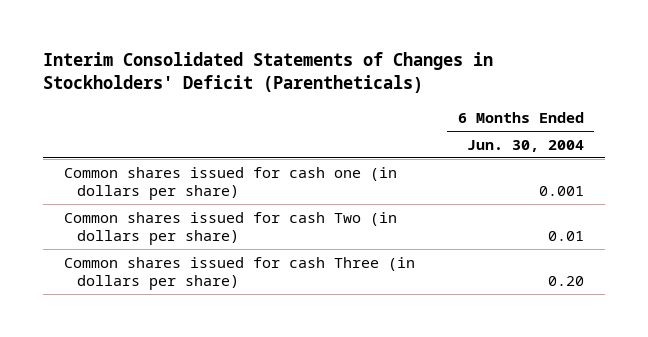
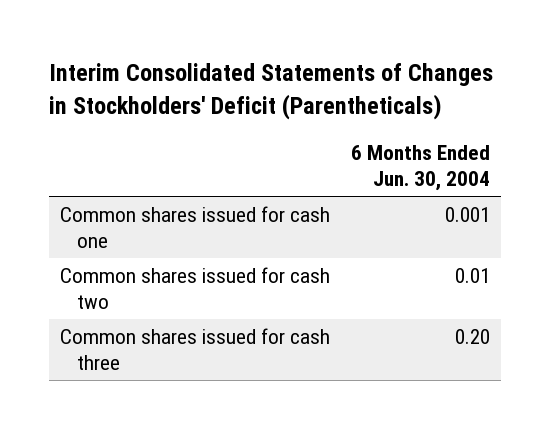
- Common shares issued for cash one (in dollars per share) | 0.001
- Common shares issued for cash Two (in dollars per share) | 0.01
- Common shares issued for cash Three (in dollars per share) | 0.20
+ Common shares issued for cash one | 0.001
+ Common shares issued for cash two | 0.01
+ Common shares issued for cash three | 0.20

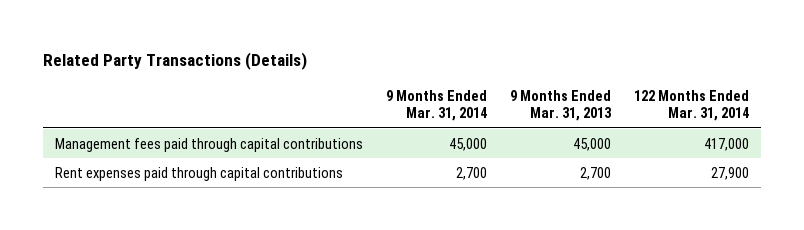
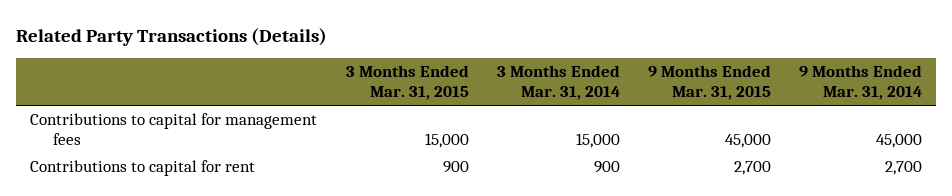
- | 9 Months Ended Mar. 31, 2014 | 9 Months Ended Mar. 31, 2013 | 122 Months Ended Mar. 31, 2014
+ | 3 Months Ended Mar. 31, 2015 | 3 Months Ended Mar. 31, 2014 | 9 Months Ended Mar. 31, 2015 | 9 Months Ended Mar. 31, 2014
- Management fees paid through capital contributions | 45,000 | 45,000 | 417,000
- Rent expenses paid through capital contributions | 2,700 | 2,700 | 27,900
+ Contributions to capital for management fees | 15,000 | 15,000 | 45,000 | 45,000
+ Contributions to capital for rent | 900 | 900 | 2,700 | 2,700

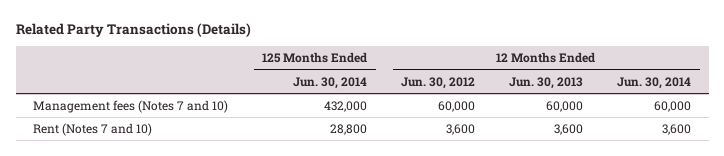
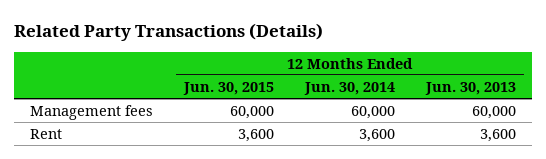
- | 125 Months Ended Jun. 30, 2014 | 12 Months Ended Jun. 30, 2012 | 12 Months Ended Jun. 30, 2013 | 12 Months Ended Jun. 30, 2014
+ | 12 Months Ended Jun. 30, 2015 | 12 Months Ended Jun. 30, 2014 | 12 Months Ended Jun. 30, 2013
- Management fees (Notes 7 and 10) | 432,000 | 60,000 | 60,000 | 60,000
- Rent (Notes 7 and 10) | 28,800 | 3,600 | 3,600 | 3,600
+ Management fees | 60,000 | 60,000 | 60,000
+ Rent | 3,600 | 3,600 | 3,600

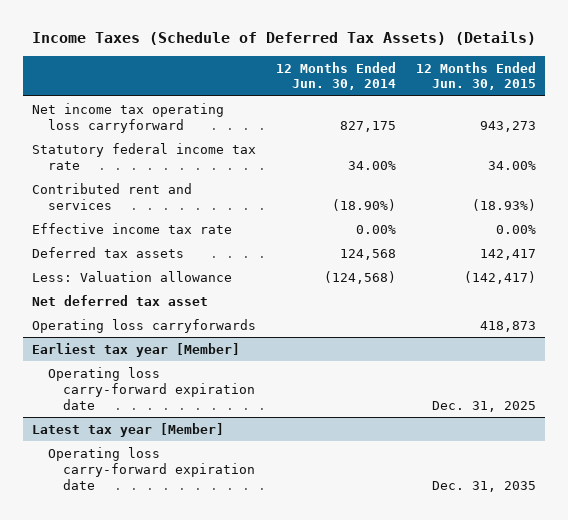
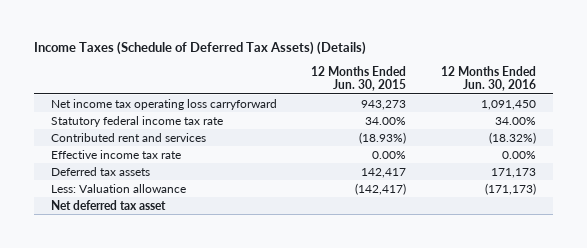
- | 12 Months Ended Jun. 30, 2014 | 12 Months Ended Jun. 30, 2015
+ | 12 Months Ended Jun. 30, 2015 | 12 Months Ended Jun. 30, 2016
- Operating loss carryforwards | | 418,873
- Earliest tax year [Member]
- Operating loss carry-forward expiration date | | Dec. 31, 2025
- Latest tax year [Member]
- Operating loss carry-forward expiration date | | Dec. 31, 2035

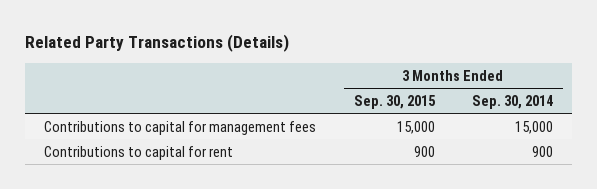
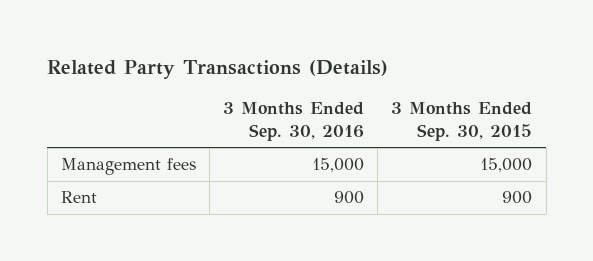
- | 3 Months Ended Sep. 30, 2015 | 3 Months Ended Sep. 30, 2014
+ | 3 Months Ended Sep. 30, 2016 | 3 Months Ended Sep. 30, 2015
- Contributions to capital for management fees | 15,000 | 15,000
- Contributions to capital for rent | 900 | 900
+ Management fees | 15,000 | 15,000
+ Rent | 900 | 900

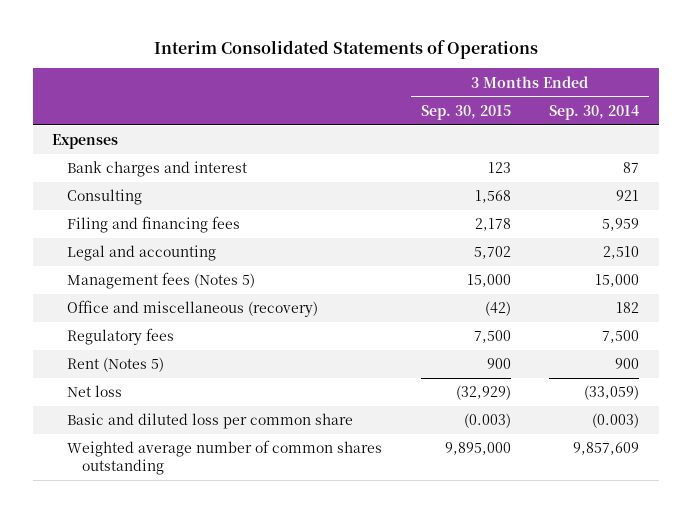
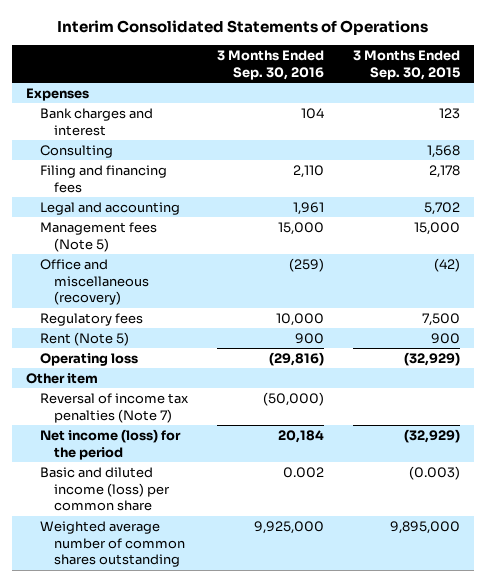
- | 3 Months Ended Sep. 30, 2015 | 3 Months Ended Sep. 30, 2014
+ | 3 Months Ended Sep. 30, 2016 | 3 Months Ended Sep. 30, 2015
- Management fees (Notes 5) | 15,000 | 15,000
+ Management fees (Note 5) | 15,000 | 15,000
- Rent (Notes 5) | 900 | 900
- Net loss | (32,929) | (33,059)
- Basic and diluted loss per common share | (0.003) | (0.003)
+ Rent (Note 5) | 900 | 900
+ Operating loss | (29,816) | (32,929)
+ Other item
+ Reversal of income tax penalties (Note 7) | (50,000) |
+ Net income (loss) for the period | 20,184 | (32,929)
+ Basic and diluted income (loss) per common share | 0.002 | (0.003)

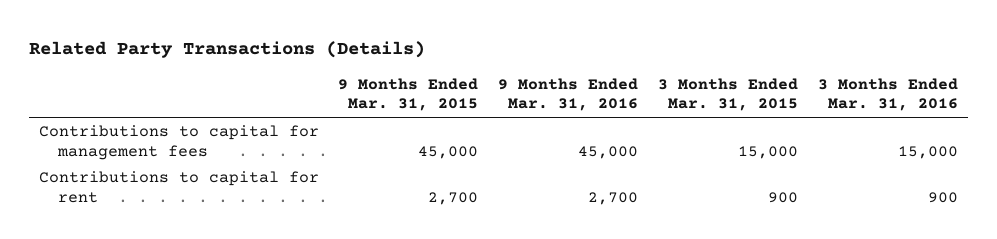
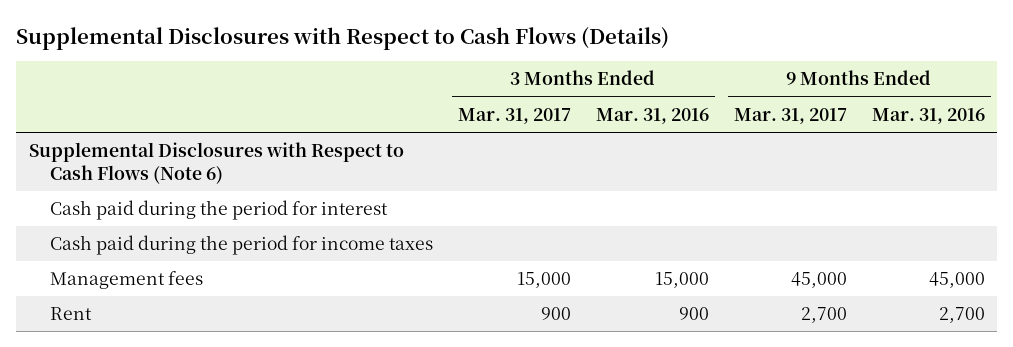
- Related Party Transactions (Details)
+ Supplemental Disclosures with Respect to Cash Flows (Details)
- | 9 Months Ended Mar. 31, 2015 | 9 Months Ended Mar. 31, 2016 | 3 Months Ended Mar. 31, 2015 | 3 Months Ended Mar. 31, 2016
+ | 3 Months Ended Mar. 31, 2017 | 3 Months Ended Mar. 31, 2016 | 9 Months Ended Mar. 31, 2017 | 9 Months Ended Mar. 31, 2016
- Contributions to capital for management fees | 45,000 | 45,000 | 15,000 | 15,000
- Contributions to capital for rent | 2,700 | 2,700 | 900 | 900
+ Supplemental Disclosures with Respect to Cash Flows (Note 6)
+ Cash paid during the period for interest
+ Cash paid during the period for income taxes
+ Management fees | 15,000 | 15,000 | 45,000 | 45,000
+ Rent | 900 | 900 | 2,700 | 2,700

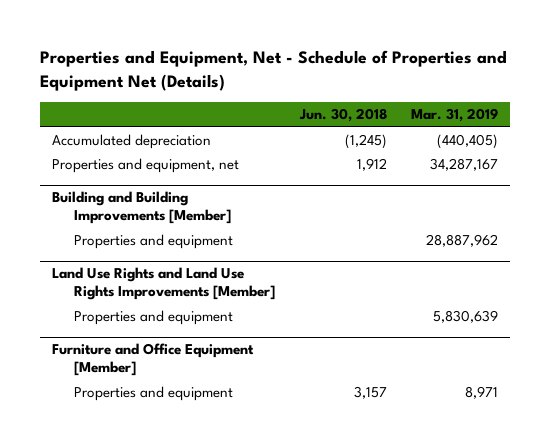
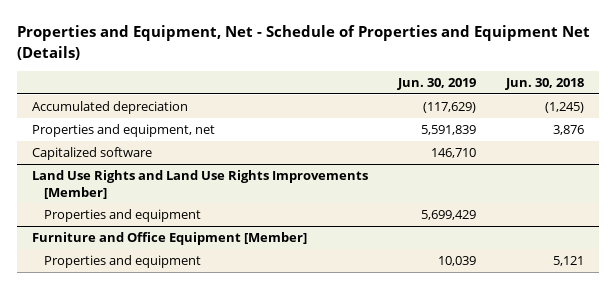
- | Jun. 30, 2018 | Mar. 31, 2019
+ | Jun. 30, 2019 | Jun. 30, 2018
- Properties and equipment, net | 1,912 | 34,287,167
- Building and Building Improvements [Member]
- Properties and equipment | | 28,887,962
+ Properties and equipment, net | 5,591,839 | 3,876
+ Capitalized software | 146,710 |
@ Furniture and Office Equipment [Member]
- Properties and equipment | 3,157 | 8,971
+ Properties and equipment | 10,039 | 5,121

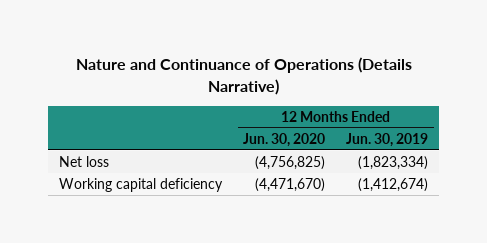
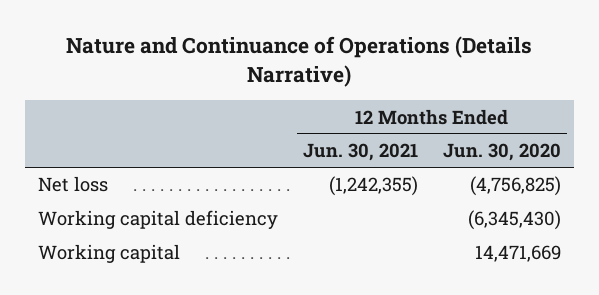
- | 12 Months Ended Jun. 30, 2020 | 12 Months Ended Jun. 30, 2019
+ | 12 Months Ended Jun. 30, 2021 | 12 Months Ended Jun. 30, 2020
- Working capital deficiency | (4,471,670) | (1,412,674)
+ Working capital deficiency | | (6,345,430)
+ Working capital | | 14,471,669

